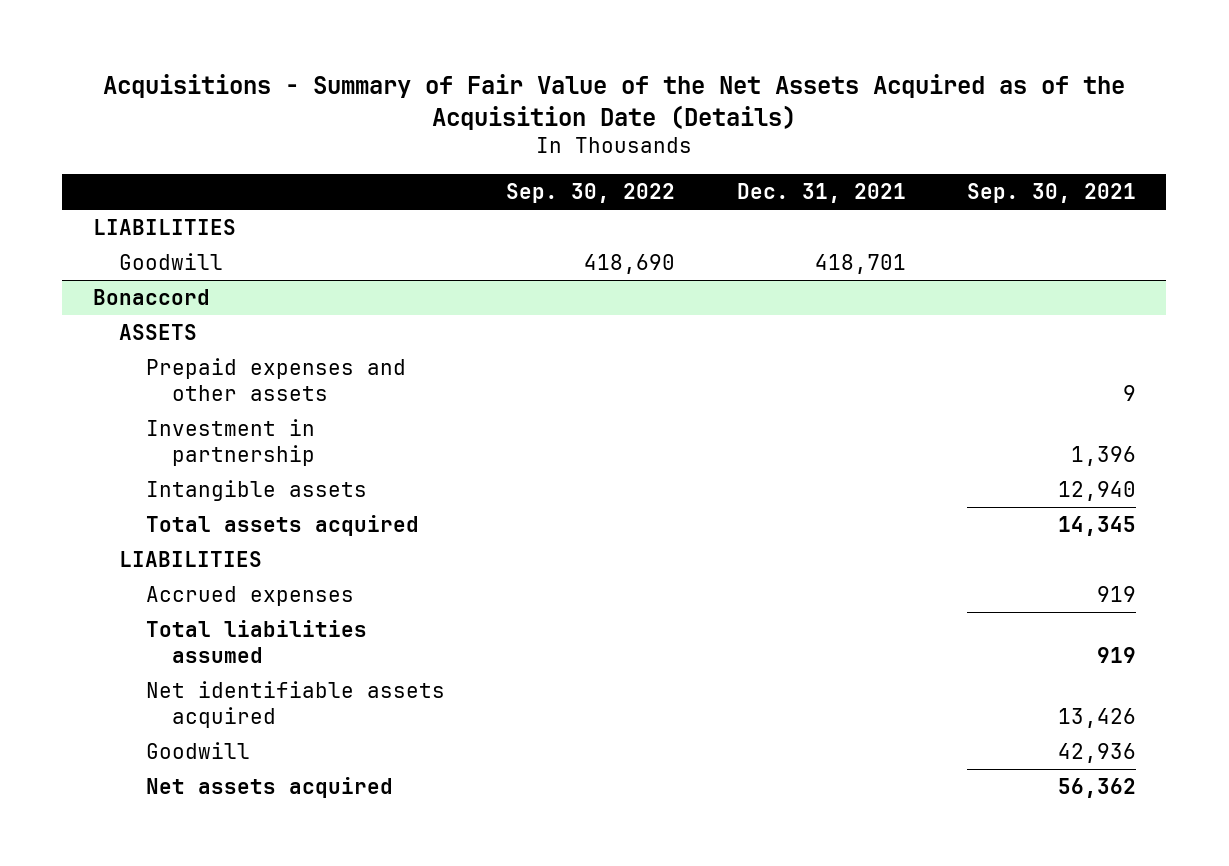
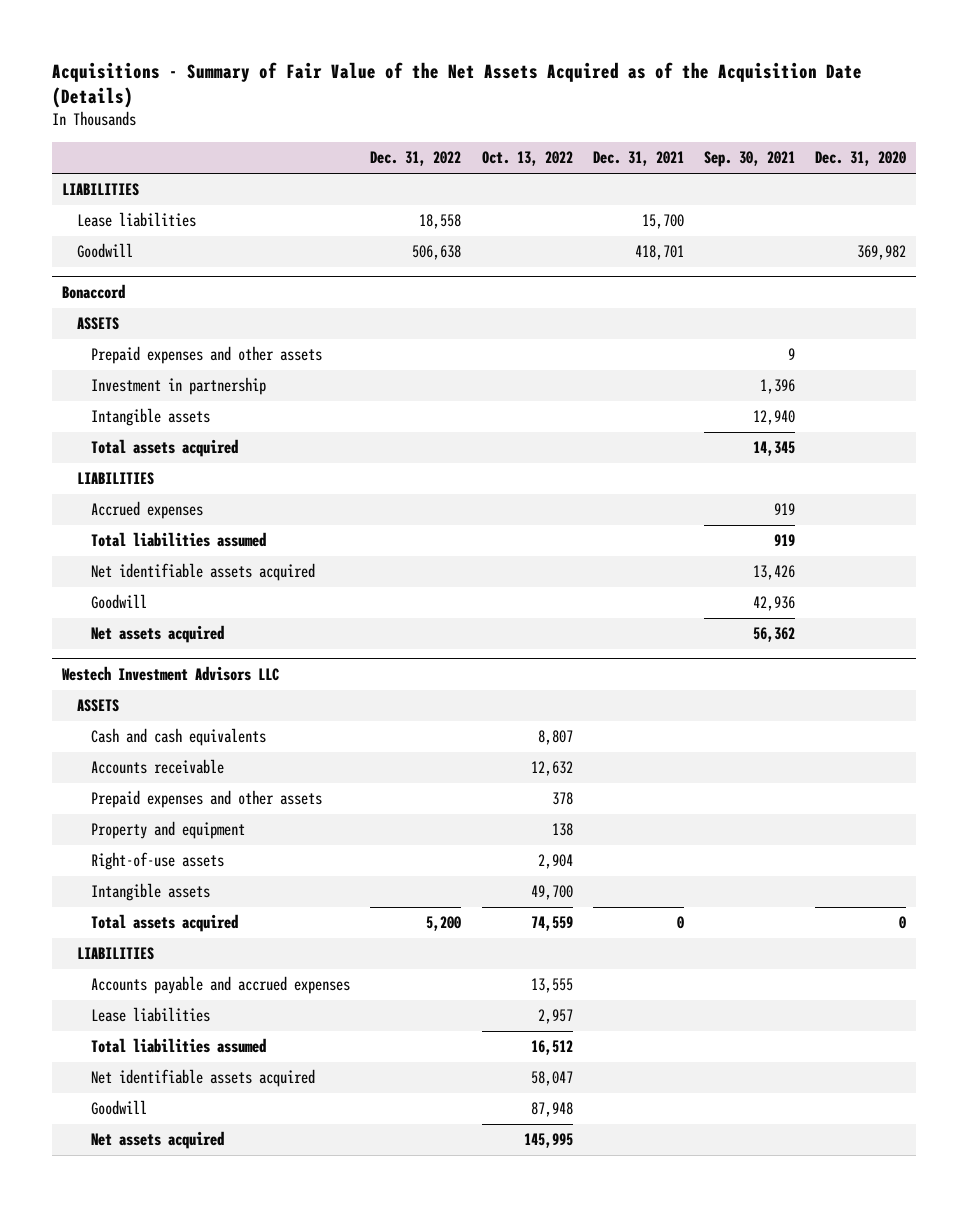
- | Sep. 30, 2022 | Dec. 31, 2021 | Sep. 30, 2021
+ | Dec. 31, 2022 | Oct. 13, 2022 | Dec. 31, 2021 | Sep. 30, 2021 | Dec. 31, 2020
+ Lease liabilities | 18,558 | | 15,700 | |
+ Westech Investment Advisors LLC
+ ASSETS
+ Cash and cash equivalents | | 8,807 | | |
+ Accounts receivable | | 12,632 | | |
+ Prepaid expenses and other assets | | 378 | | |
+ Property and equipment | | 138 | | |
+ Right-of-use assets | | 2,904 | | |
+ Intangible assets | | 49,700 | | |
+ Total assets acquired | 5,200 | 74,559 | 0 | | 0
+ LIABILITIES
+ Accounts payable and accrued expenses | | 13,555 | | |
+ Lease liabilities | | 2,957 | | |
+ Total liabilities assumed | | 16,512 | | |
+ Net identifiable assets acquired | | 58,047 | | |
+ Goodwill | | 87,948 | | |
+ Net assets acquired | | 145,995 | | |

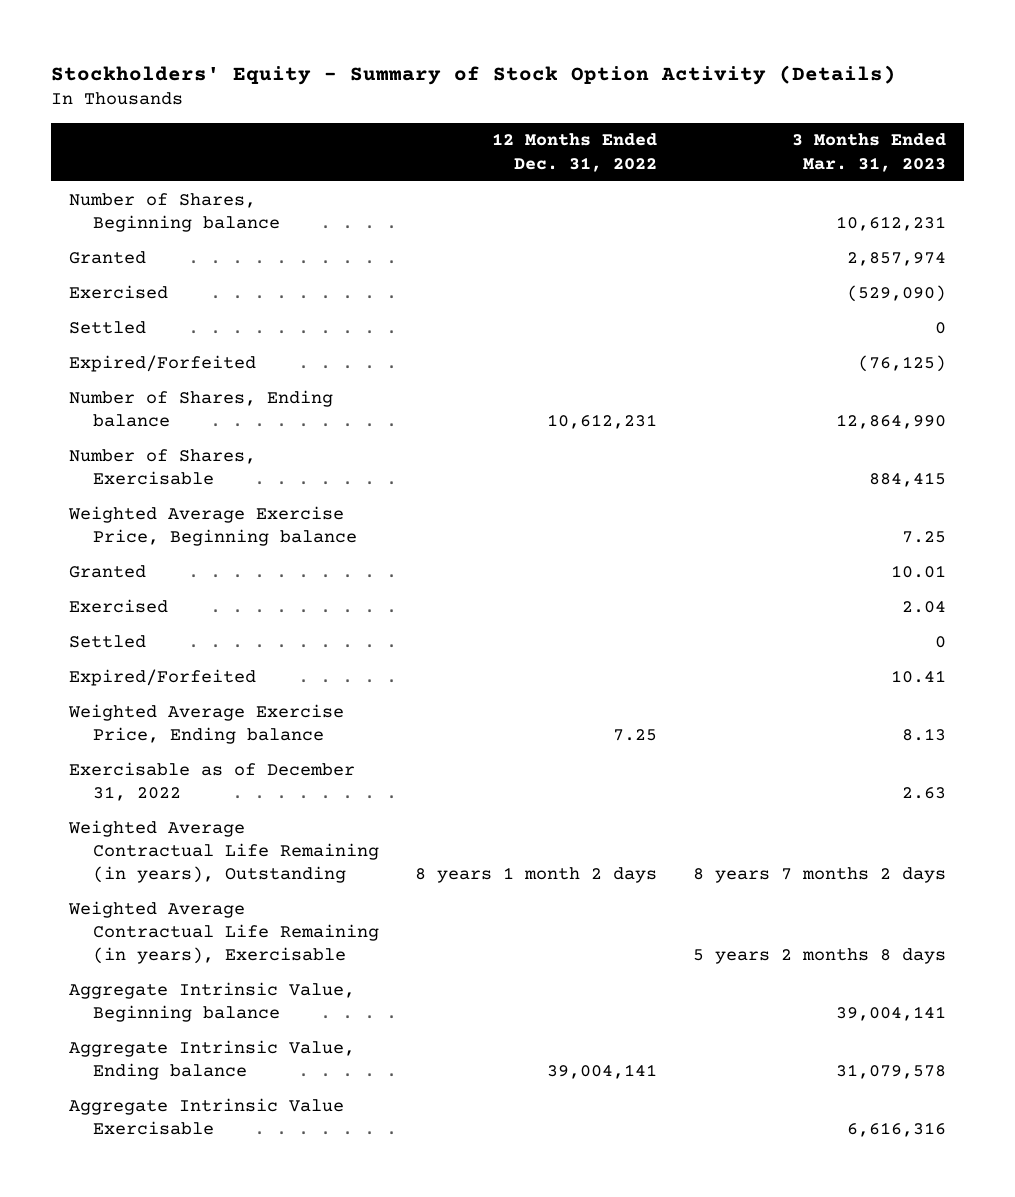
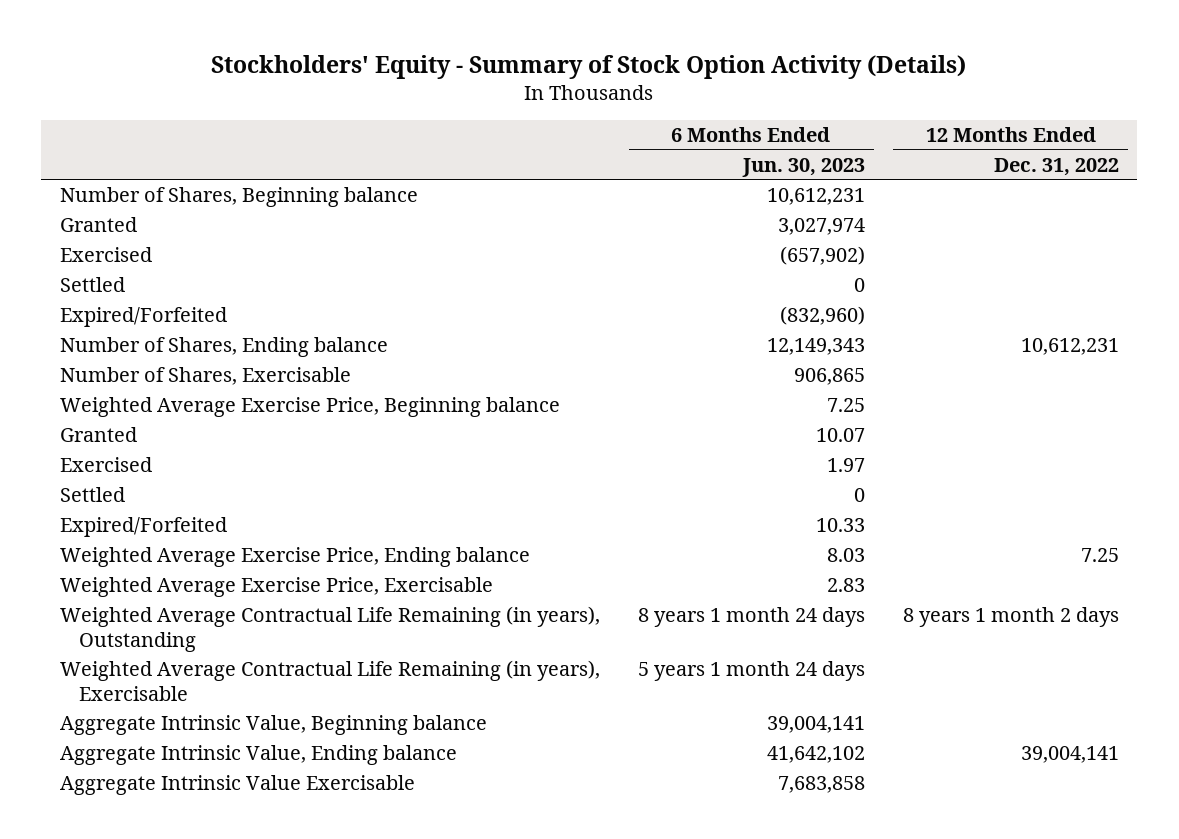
- | 12 Months Ended Dec. 31, 2022 | 3 Months Ended Mar. 31, 2023
+ | 6 Months Ended Jun. 30, 2023 | 12 Months Ended Dec. 31, 2022
- Exercisable as of December 31, 2022 | | 2.63
+ Weighted Average Exercise Price, Exercisable | 2.83 |

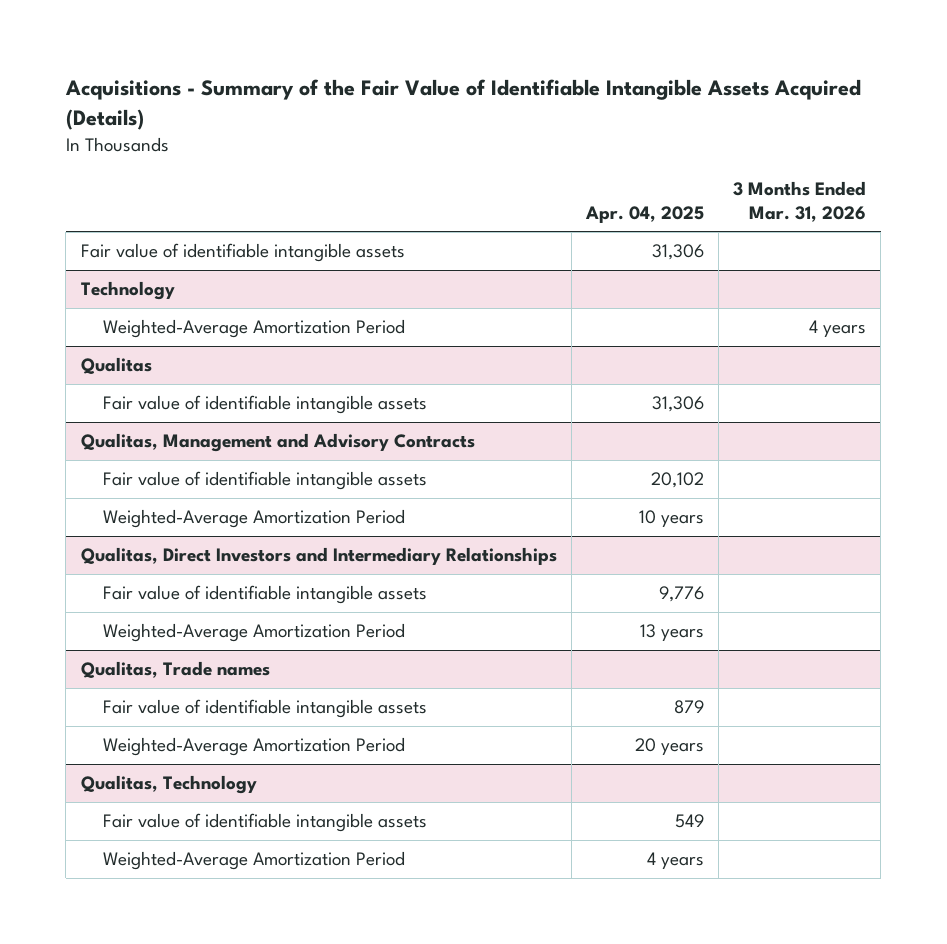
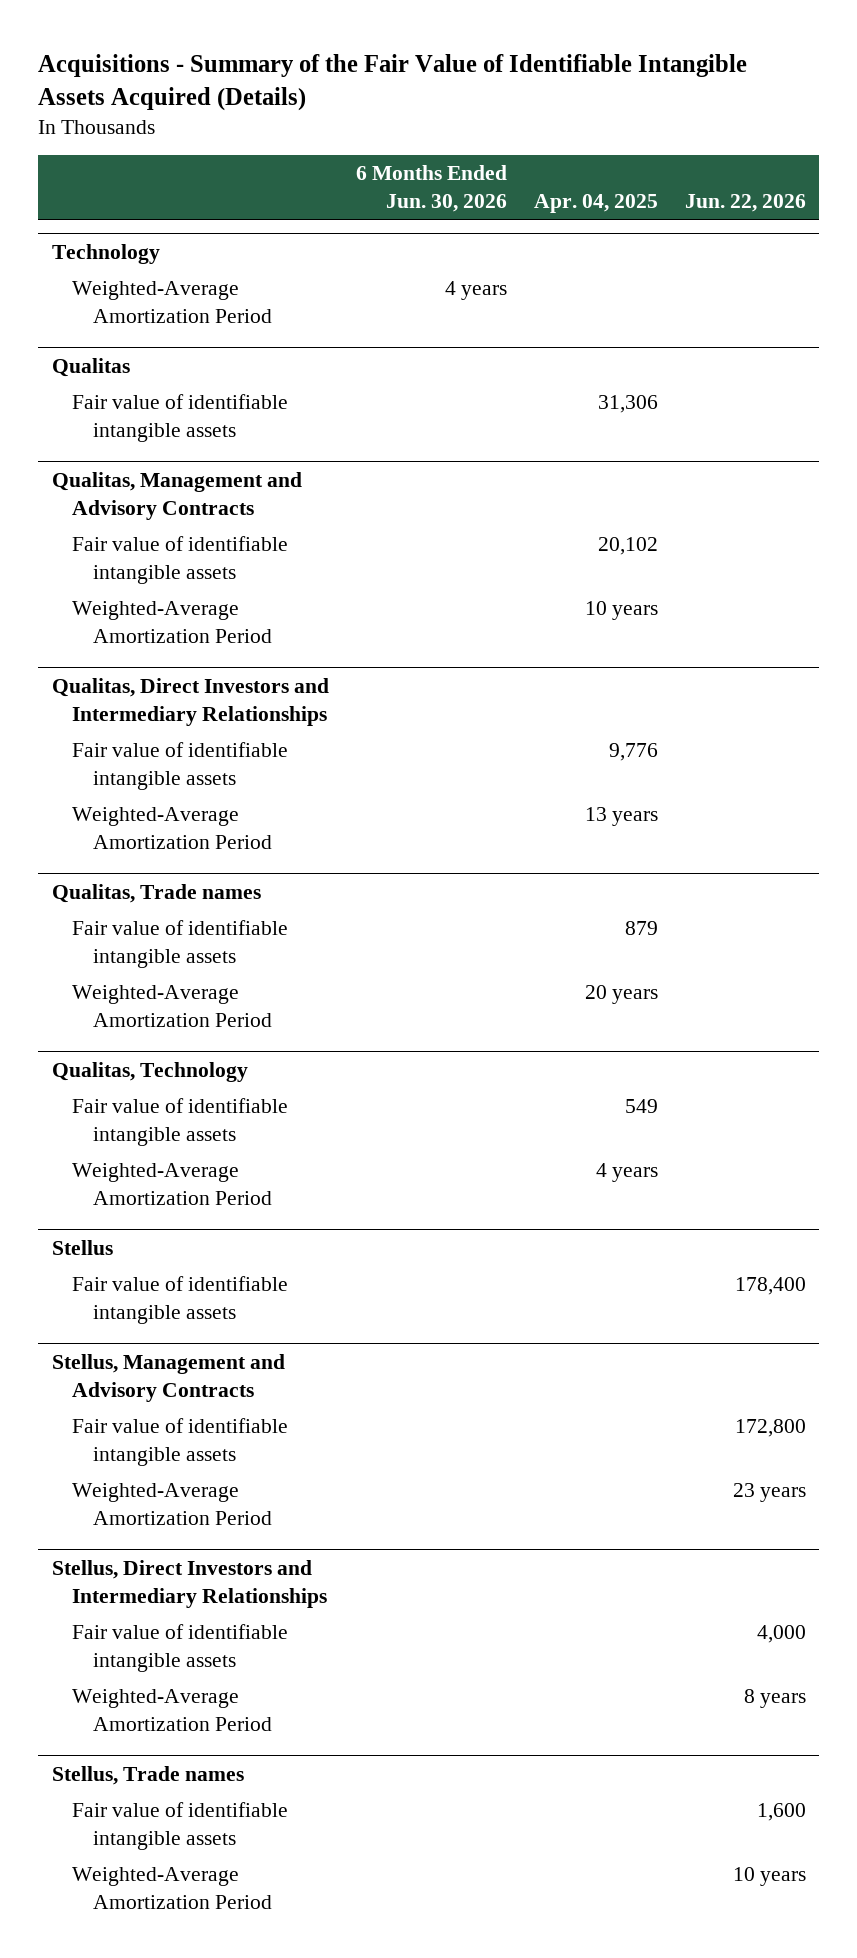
- | Apr. 04, 2025 | 3 Months Ended Mar. 31, 2026
+ | 6 Months Ended Jun. 30, 2026 | Apr. 04, 2025 | Jun. 22, 2026
- Fair value of identifiable intangible assets | 31,306 |
+ Stellus
+ Fair value of identifiable intangible assets | | | 178,400
+ Stellus, Management and Advisory Contracts
+ Fair value of identifiable intangible assets | | | 172,800
+ Weighted-Average Amortization Period | | | 23 years
+ Stellus, Direct Investors and Intermediary Relationships
+ Fair value of identifiable intangible assets | | | 4,000
+ Weighted-Average Amortization Period | | | 8 years
+ Stellus, Trade names
+ Fair value of identifiable intangible assets | | | 1,600
+ Weighted-Average Amortization Period | | | 10 years

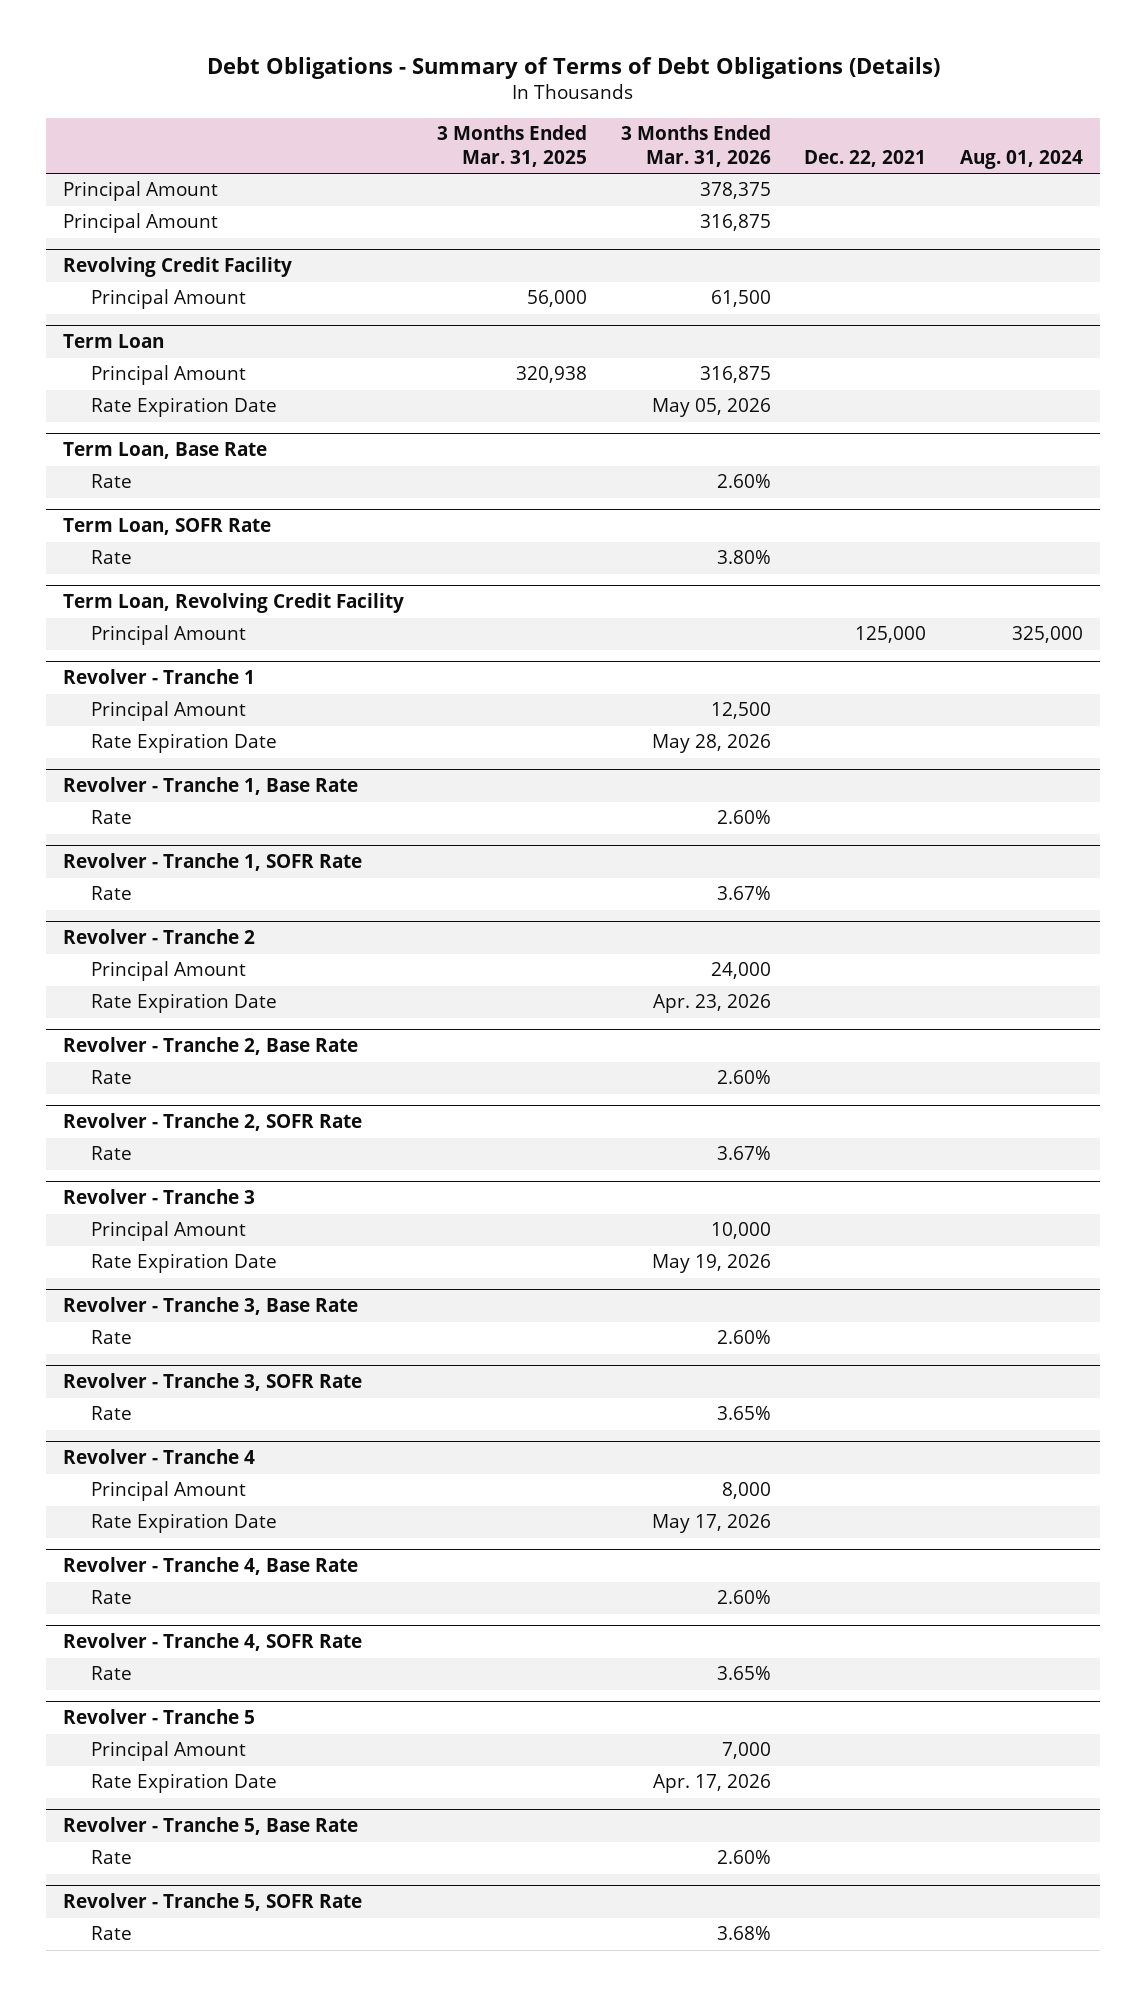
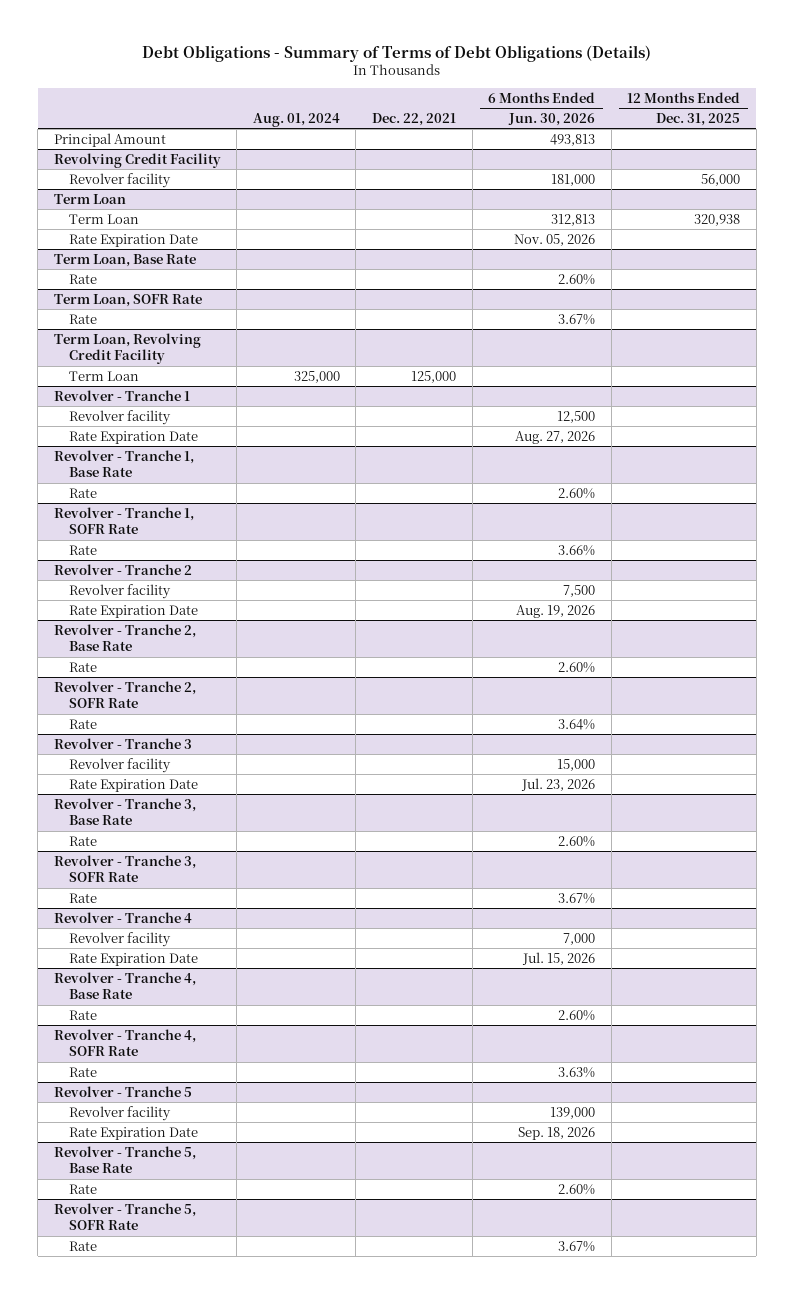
- | 3 Months Ended Mar. 31, 2025 | 3 Months Ended Mar. 31, 2026 | Dec. 22, 2021 | Aug. 01, 2024
+ | Aug. 01, 2024 | Dec. 22, 2021 | 6 Months Ended Jun. 30, 2026 | 12 Months Ended Dec. 31, 2025
- Principal Amount | | 316,875 | |
@ Revolving Credit Facility
- Principal Amount | 56,000 | 61,500 | |
+ Revolver facility | | | 181,000 | 56,000
@ Term Loan
- Principal Amount | 320,938 | 316,875 | |
+ Term Loan | | | 312,813 | 320,938
@ Term Loan, Revolving Credit Facility
- Principal Amount | | | 125,000 | 325,000
+ Term Loan | 325,000 | 125,000 | |
@ Revolver - Tranche 1
- Principal Amount | | 12,500 | |
+ Revolver facility | | | 12,500 |
@ Revolver - Tranche 2
- Principal Amount | | 24,000 | |
+ Revolver facility | | | 7,500 |
@ Revolver - Tranche 3
- Principal Amount | | 10,000 | |
+ Revolver facility | | | 15,000 |
@ Revolver - Tranche 4
- Principal Amount | | 8,000 | |
+ Revolver facility | | | 7,000 |
@ Revolver - Tranche 5
- Principal Amount | | 7,000 | |
+ Revolver facility | | | 139,000 |

